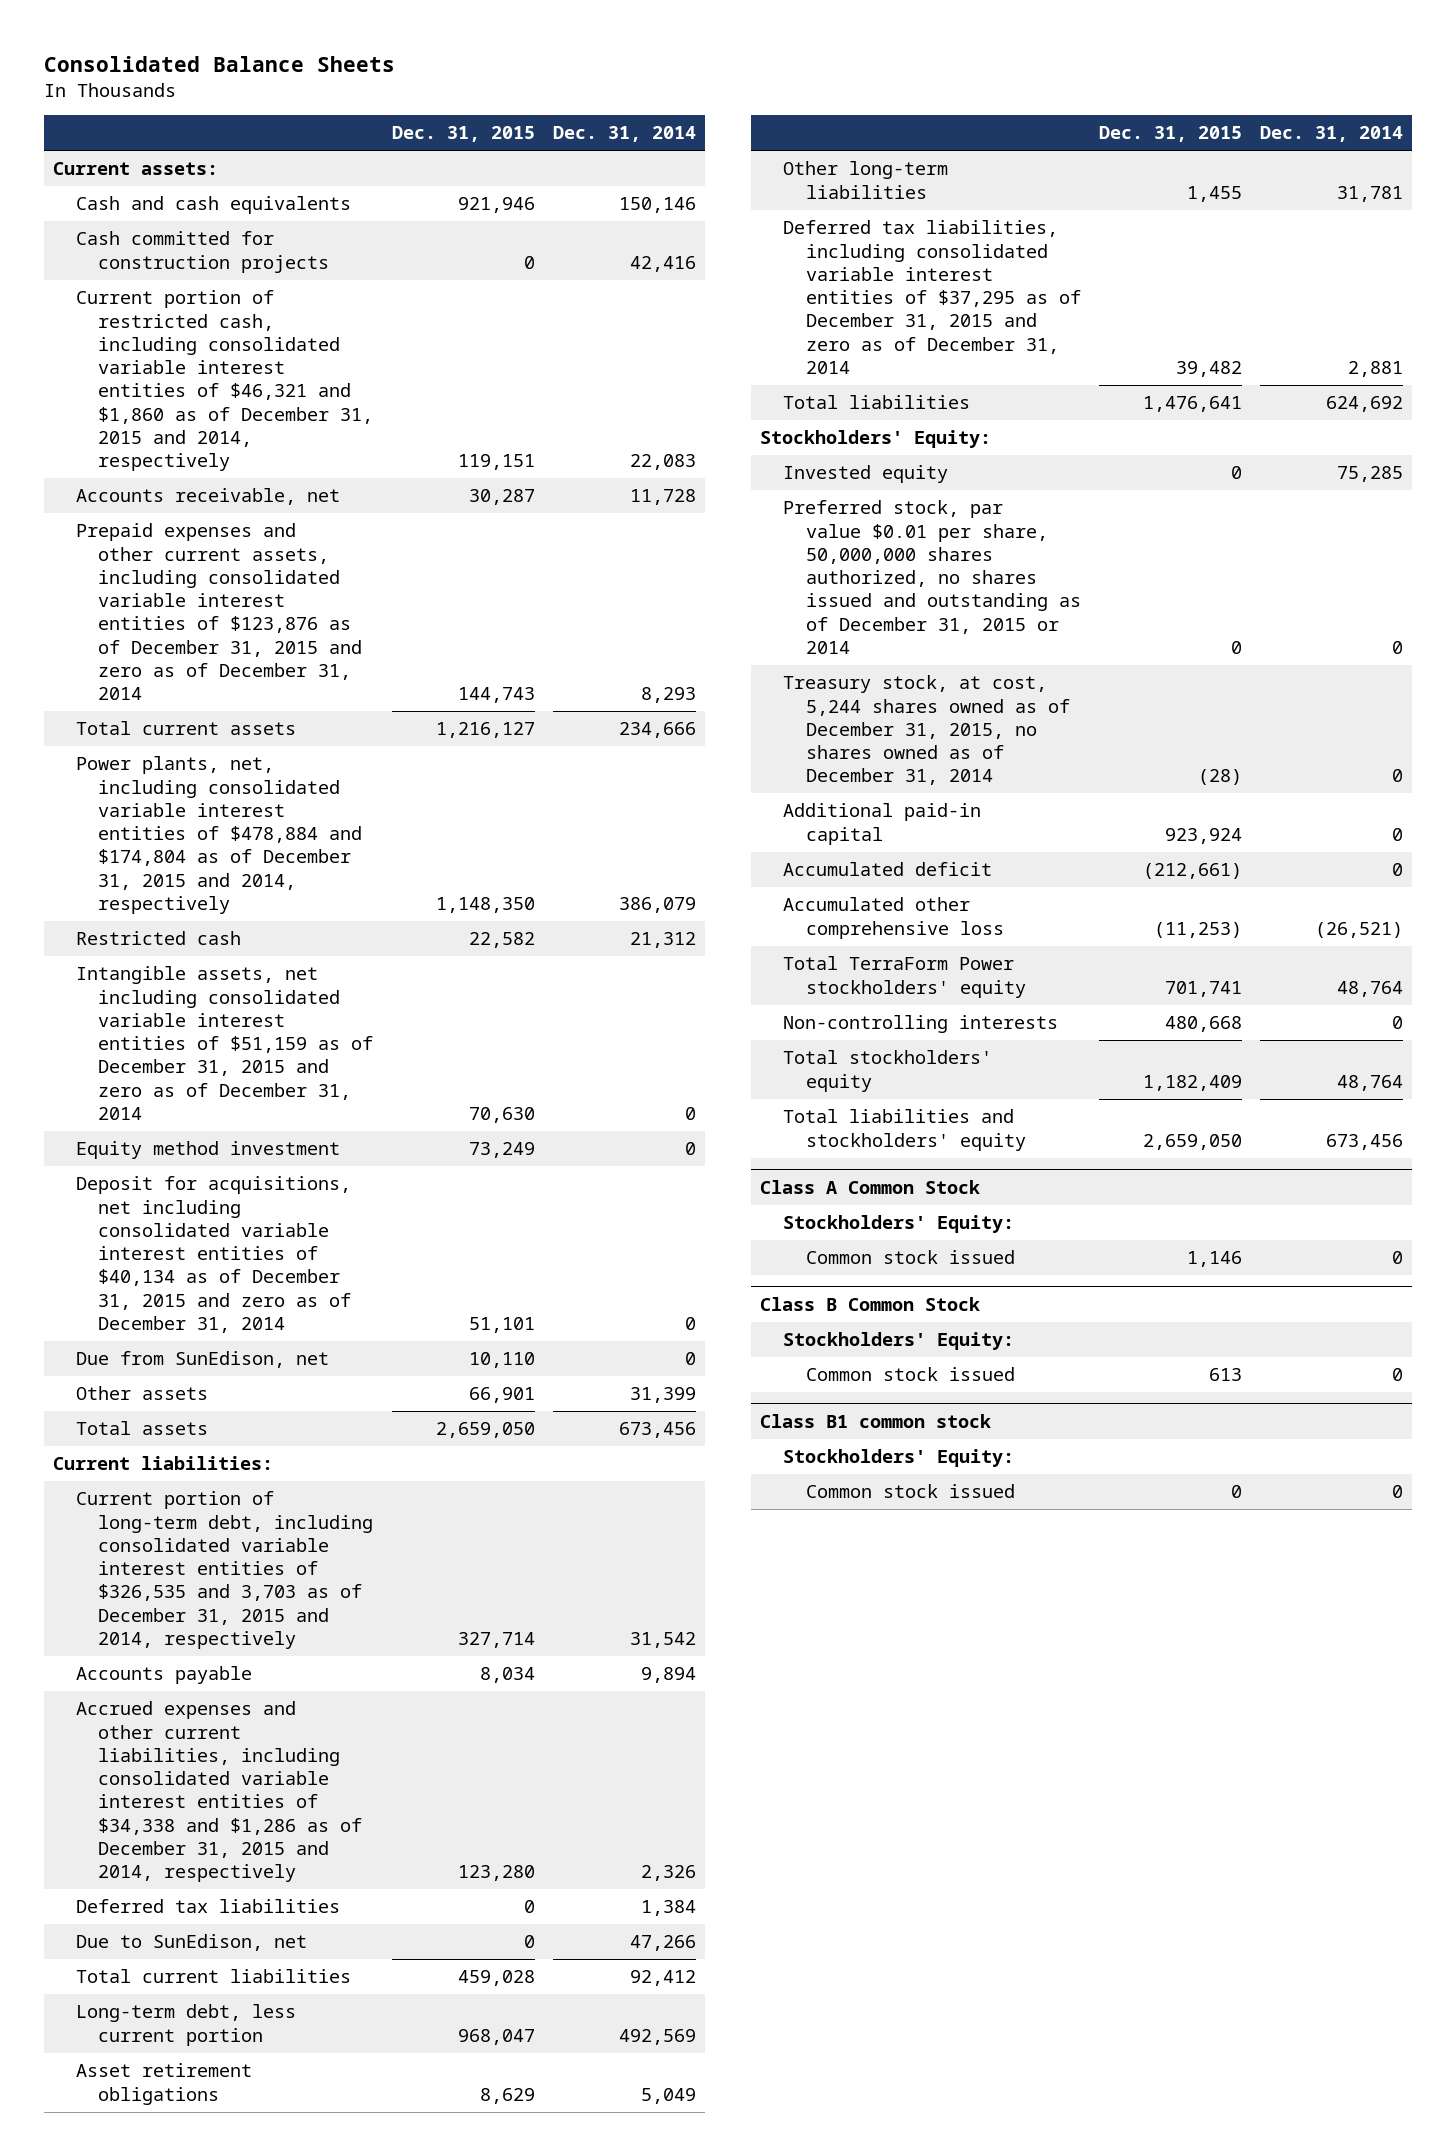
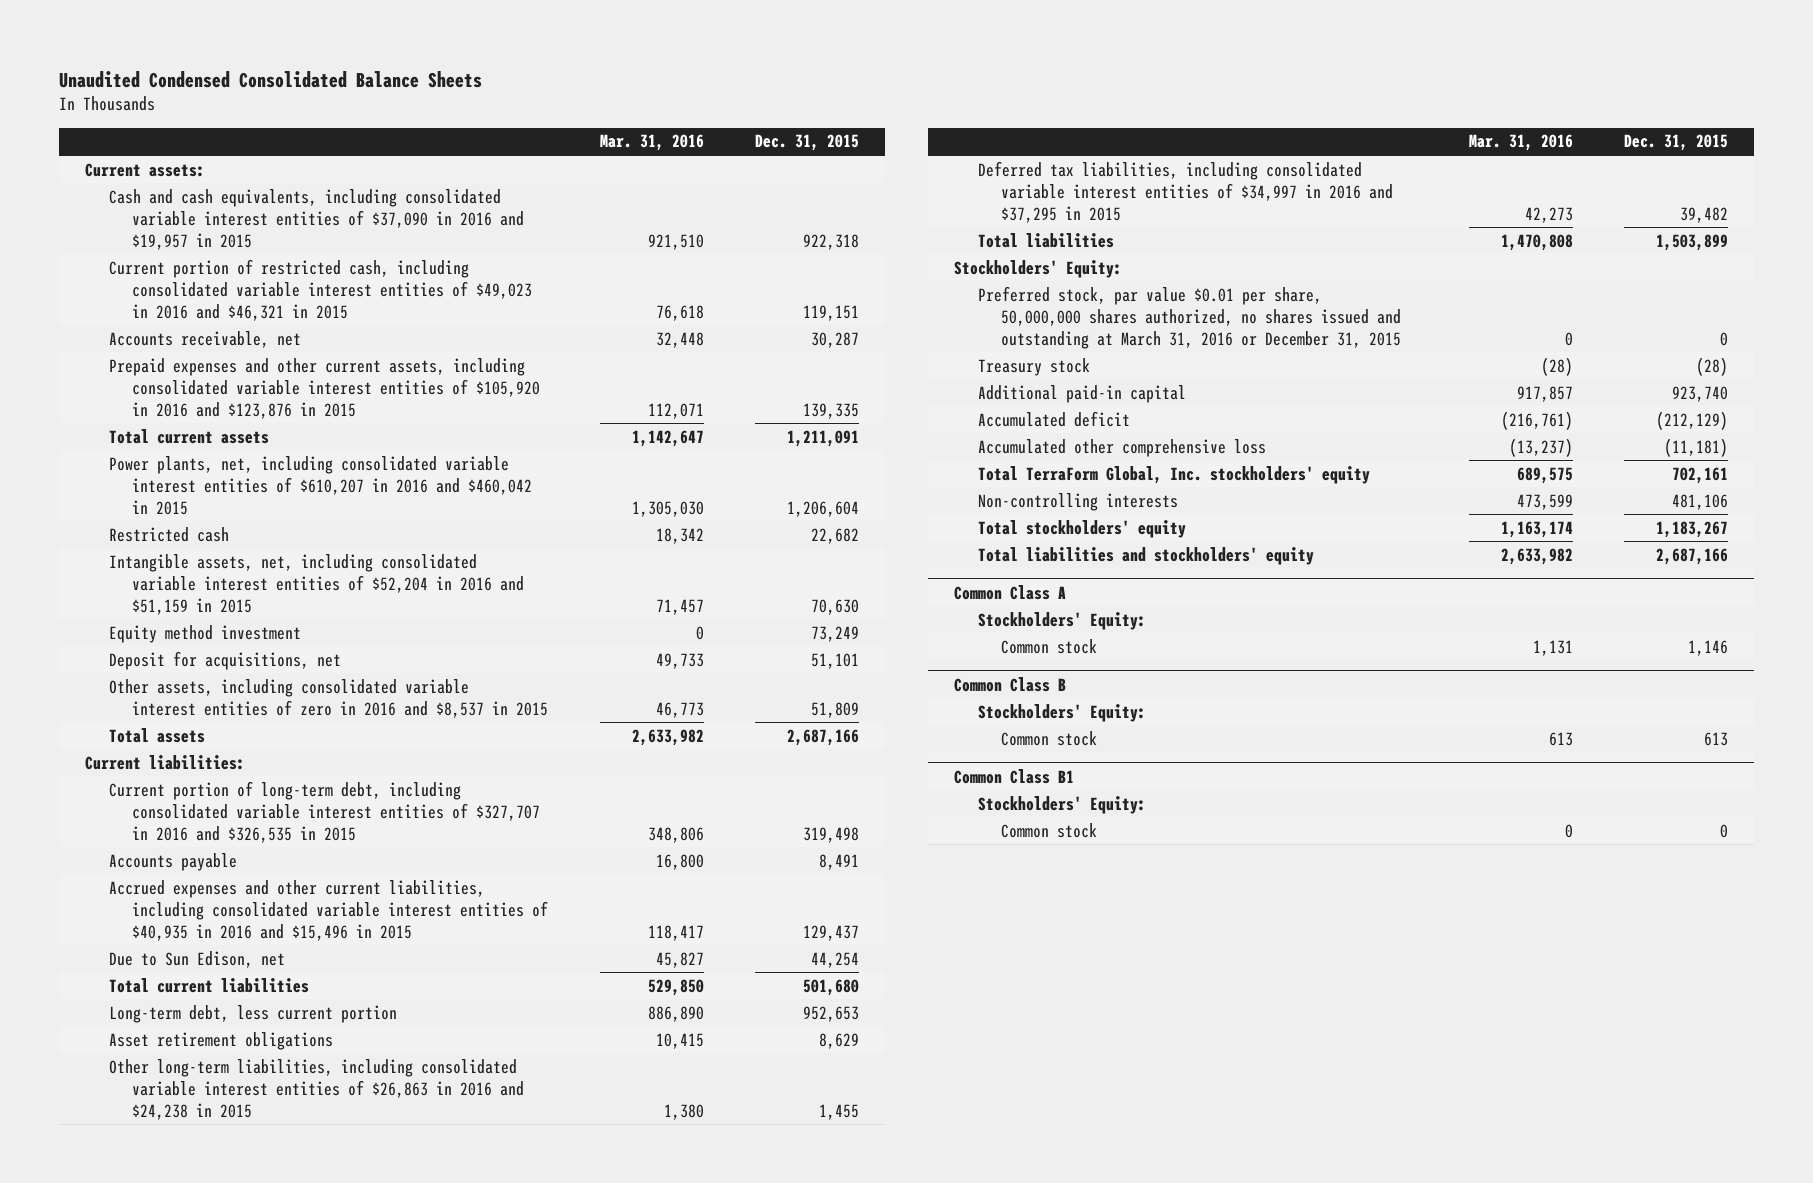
- Consolidated Balance Sheets
+ Unaudited Condensed Consolidated Balance Sheets
- | Dec. 31, 2015 | Dec. 31, 2014
+ | Mar. 31, 2016 | Dec. 31, 2015
- Cash and cash equivalents | 921,946 | 150,146
- Cash committed for construction projects | 0 | 42,416
- Current portion of restricted cash, including consolidated variable interest entities of $46,321 and $1,860 as of December 31, 2015 and 2014, respectively | 119,151 | 22,083
+ Cash and cash equivalents, including consolidated variable interest entities of $37,090 in 2016 and $19,957 in 2015 | 921,510 | 922,318
+ Current portion of restricted cash, including consolidated variable interest entities of $49,023 in 2016 and $46,321 in 2015 | 76,618 | 119,151
- Prepaid expenses and other current assets, including consolidated variable interest entities of $123,876 as of December 31, 2015 and zero as of December 31, 2014 | 144,743 | 8,293
- Total current assets | 1,216,127 | 234,666
- Power plants, net, including consolidated variable interest entities of $478,884 and $174,804 as of December 31, 2015 and 2014, respectively | 1,148,350 | 386,079
- Restricted cash | 22,582 | 21,312
- Intangible assets, net including consolidated variable interest entities of $51,159 as of December 31, 2015 and zero as of December 31, 2014 | 70,630 | 0
+ Prepaid expenses and other current assets, including consolidated variable interest entities of $105,920 in 2016 and $123,876 in 2015 | 112,071 | 139,335
+ Total current assets | 1,142,647 | 1,211,091
+ Power plants, net, including consolidated variable interest entities of $610,207 in 2016 and $460,042 in 2015 | 1,305,030 | 1,206,604
+ Restricted cash | 18,342 | 22,682
+ Intangible assets, net, including consolidated variable interest entities of $52,204 in 2016 and $51,159 in 2015 | 71,457 | 70,630
- Deposit for acquisitions, net including consolidated variable interest entities of $40,134 as of December 31, 2015 and zero as of December 31, 2014 | 51,101 | 0
- Due from SunEdison, net | 10,110 | 0
- Other assets | 66,901 | 31,399
- Total assets | 2,659,050 | 673,456
+ Deposit for acquisitions, net | 49,733 | 51,101
+ Other assets, including consolidated variable interest entities of zero in 2016 and $8,537 in 2015 | 46,773 | 51,809
+ Total assets | 2,633,982 | 2,687,166
- Current portion of long-term debt, including consolidated variable interest entities of $326,535 and 3,703 as of December 31, 2015 and 2014, respectively | 327,714 | 31,542
- Accounts payable | 8,034 | 9,894
- Accrued expenses and other current liabilities, including consolidated variable interest entities of $34,338 and $1,286 as of December 31, 2015 and 2014, respectively | 123,280 | 2,326
- Deferred tax liabilities | 0 | 1,384
- Due to SunEdison, net | 0 | 47,266
- Total current liabilities | 459,028 | 92,412
- Long-term debt, less current portion | 968,047 | 492,569
+ Current portion of long-term debt, including consolidated variable interest entities of $327,707 in 2016 and $326,535 in 2015 | 348,806 | 319,498
+ Accounts payable | 16,800 | 8,491
+ Accrued expenses and other current liabilities, including consolidated variable interest entities of $40,935 in 2016 and $15,496 in 2015 | 118,417 | 129,437
+ Due to Sun Edison, net | 45,827 | 44,254
+ Total current liabilities | 529,850 | 501,680
+ Long-term debt, less current portion | 886,890 | 952,653
- Other long-term liabilities | 1,455 | 31,781
- Deferred tax liabilities, including consolidated variable interest entities of $37,295 as of December 31, 2015 and zero as of December 31, 2014 | 39,482 | 2,881
- Total liabilities | 1,476,641 | 624,692
+ Other long-term liabilities, including consolidated variable interest entities of $26,863 in 2016 and $24,238 in 2015 | 1,380 | 1,455
+ Deferred tax liabilities, including consolidated variable interest entities of $34,997 in 2016 and $37,295 in 2015 | 42,273 | 39,482
+ Total liabilities | 1,470,808 | 1,503,899
- Invested equity | 0 | 75,285
- Preferred stock, par value $0.01 per share, 50,000,000 shares authorized, no shares issued and outstanding as of December 31, 2015 or 2014 | 0 | 0
- Treasury stock, at cost, 5,244 shares owned as of December 31, 2015, no shares owned as of December 31, 2014 | (28) | 0
- Additional paid-in capital | 923,924 | 0
- Accumulated deficit | (212,661) | 0
- Accumulated other comprehensive loss | (11,253) | (26,521)
- Total TerraForm Power stockholders' equity | 701,741 | 48,764
- Non-controlling interests | 480,668 | 0
- Total stockholders' equity | 1,182,409 | 48,764
- Total liabilities and stockholders' equity | 2,659,050 | 673,456
- Class A Common Stock
+ Preferred stock, par value $0.01 per share, 50,000,000 shares authorized, no shares issued and outstanding at March 31, 2016 or December 31, 2015 | 0 | 0
+ Treasury stock | (28) | (28)
+ Additional paid-in capital | 917,857 | 923,740
+ Accumulated deficit | (216,761) | (212,129)
+ Accumulated other comprehensive loss | (13,237) | (11,181)
+ Total TerraForm Global, Inc. stockholders' equity | 689,575 | 702,161
+ Non-controlling interests | 473,599 | 481,106
+ Total stockholders' equity | 1,163,174 | 1,183,267
+ Total liabilities and stockholders' equity | 2,633,982 | 2,687,166
+ Common Class A
- Common stock issued | 1,146 | 0
- Class B Common Stock
+ Common stock | 1,131 | 1,146
+ Common Class B
- Common stock issued | 613 | 0
- Class B1 common stock
+ Common stock | 613 | 613
+ Common Class B1
- Common stock issued | 0 | 0
+ Common stock | 0 | 0

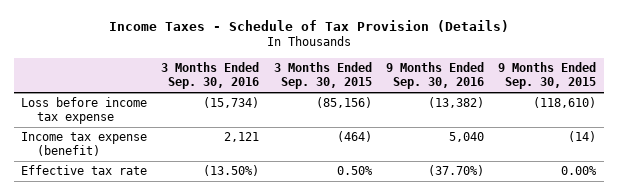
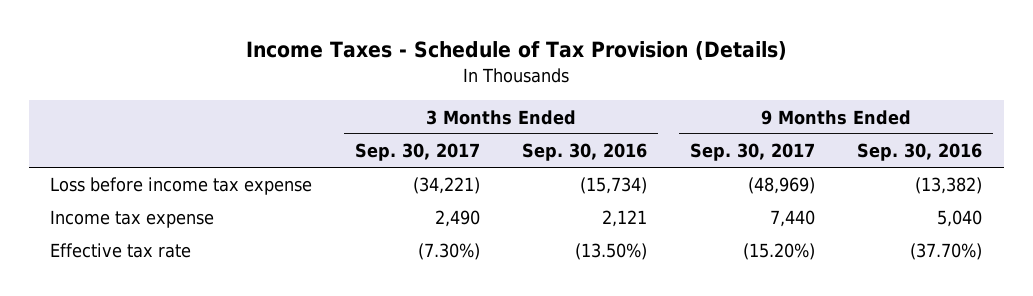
- | 3 Months Ended Sep. 30, 2016 | 3 Months Ended Sep. 30, 2015 | 9 Months Ended Sep. 30, 2016 | 9 Months Ended Sep. 30, 2015
+ | 3 Months Ended Sep. 30, 2017 | 3 Months Ended Sep. 30, 2016 | 9 Months Ended Sep. 30, 2017 | 9 Months Ended Sep. 30, 2016
- Income tax expense (benefit) | 2,121 | (464) | 5,040 | (14)
+ Income tax expense | 2,490 | 2,121 | 7,440 | 5,040

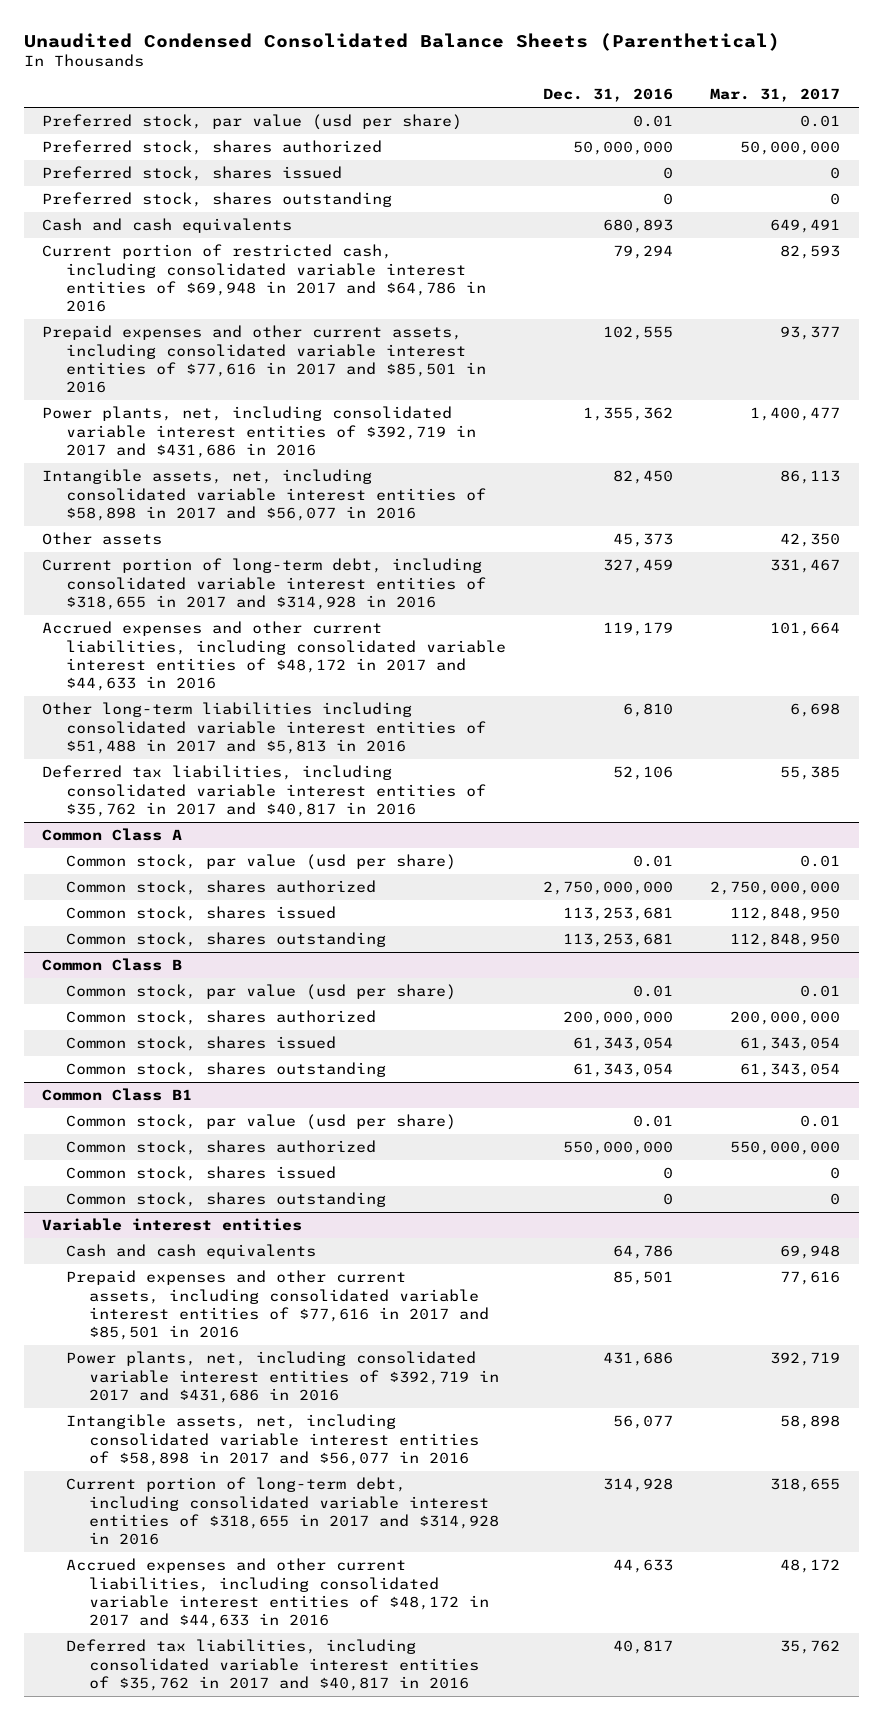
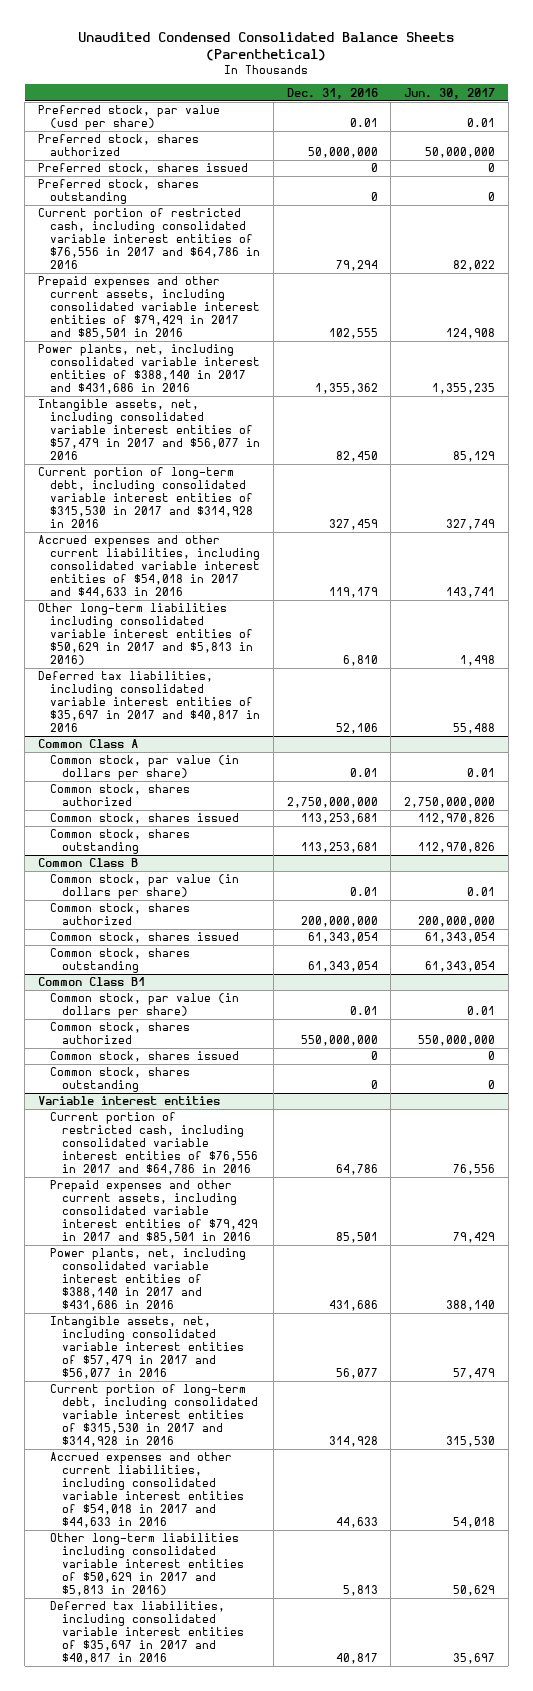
- | Dec. 31, 2016 | Mar. 31, 2017
+ | Dec. 31, 2016 | Jun. 30, 2017
- Cash and cash equivalents | 680,893 | 649,491
- Current portion of restricted cash, including consolidated variable interest entities of $69,948 in 2017 and $64,786 in 2016 | 79,294 | 82,593
- Prepaid expenses and other current assets, including consolidated variable interest entities of $77,616 in 2017 and $85,501 in 2016 | 102,555 | 93,377
- Power plants, net, including consolidated variable interest entities of $392,719 in 2017 and $431,686 in 2016 | 1,355,362 | 1,400,477
- Intangible assets, net, including consolidated variable interest entities of $58,898 in 2017 and $56,077 in 2016 | 82,450 | 86,113
- Other assets | 45,373 | 42,350
- Current portion of long-term debt, including consolidated variable interest entities of $318,655 in 2017 and $314,928 in 2016 | 327,459 | 331,467
- Accrued expenses and other current liabilities, including consolidated variable interest entities of $48,172 in 2017 and $44,633 in 2016 | 119,179 | 101,664
- Other long-term liabilities including consolidated variable interest entities of $51,488 in 2017 and $5,813 in 2016 | 6,810 | 6,698
- Deferred tax liabilities, including consolidated variable interest entities of $35,762 in 2017 and $40,817 in 2016 | 52,106 | 55,385
+ Current portion of restricted cash, including consolidated variable interest entities of $76,556 in 2017 and $64,786 in 2016 | 79,294 | 82,022
+ Prepaid expenses and other current assets, including consolidated variable interest entities of $79,429 in 2017 and $85,501 in 2016 | 102,555 | 124,908
+ Power plants, net, including consolidated variable interest entities of $388,140 in 2017 and $431,686 in 2016 | 1,355,362 | 1,355,235
+ Intangible assets, net, including consolidated variable interest entities of $57,479 in 2017 and $56,077 in 2016 | 82,450 | 85,129
+ Current portion of long-term debt, including consolidated variable interest entities of $315,530 in 2017 and $314,928 in 2016 | 327,459 | 327,749
+ Accrued expenses and other current liabilities, including consolidated variable interest entities of $54,018 in 2017 and $44,633 in 2016 | 119,179 | 143,741
+ Other long-term liabilities including consolidated variable interest entities of $50,629 in 2017 and $5,813 in 2016) | 6,810 | 1,498
+ Deferred tax liabilities, including consolidated variable interest entities of $35,697 in 2017 and $40,817 in 2016 | 52,106 | 55,488
@ Common Class A
- Common stock, par value (usd per share) | 0.01 | 0.01
+ Common stock, par value (in dollars per share) | 0.01 | 0.01
@ Common Class B
- Common stock, par value (usd per share) | 0.01 | 0.01
+ Common stock, par value (in dollars per share) | 0.01 | 0.01
@ Common Class B1
- Common stock, par value (usd per share) | 0.01 | 0.01
+ Common stock, par value (in dollars per share) | 0.01 | 0.01
@ Variable interest entities
- Cash and cash equivalents | 64,786 | 69,948
- Prepaid expenses and other current assets, including consolidated variable interest entities of $77,616 in 2017 and $85,501 in 2016 | 85,501 | 77,616
- Power plants, net, including consolidated variable interest entities of $392,719 in 2017 and $431,686 in 2016 | 431,686 | 392,719
- Intangible assets, net, including consolidated variable interest entities of $58,898 in 2017 and $56,077 in 2016 | 56,077 | 58,898
- Current portion of long-term debt, including consolidated variable interest entities of $318,655 in 2017 and $314,928 in 2016 | 314,928 | 318,655
- Accrued expenses and other current liabilities, including consolidated variable interest entities of $48,172 in 2017 and $44,633 in 2016 | 44,633 | 48,172
- Deferred tax liabilities, including consolidated variable interest entities of $35,762 in 2017 and $40,817 in 2016 | 40,817 | 35,762
+ Current portion of restricted cash, including consolidated variable interest entities of $76,556 in 2017 and $64,786 in 2016 | 64,786 | 76,556
+ Prepaid expenses and other current assets, including consolidated variable interest entities of $79,429 in 2017 and $85,501 in 2016 | 85,501 | 79,429
+ Power plants, net, including consolidated variable interest entities of $388,140 in 2017 and $431,686 in 2016 | 431,686 | 388,140
+ Intangible assets, net, including consolidated variable interest entities of $57,479 in 2017 and $56,077 in 2016 | 56,077 | 57,479
+ Current portion of long-term debt, including consolidated variable interest entities of $315,530 in 2017 and $314,928 in 2016 | 314,928 | 315,530
+ Accrued expenses and other current liabilities, including consolidated variable interest entities of $54,018 in 2017 and $44,633 in 2016 | 44,633 | 54,018
+ Other long-term liabilities including consolidated variable interest entities of $50,629 in 2017 and $5,813 in 2016) | 5,813 | 50,629
+ Deferred tax liabilities, including consolidated variable interest entities of $35,697 in 2017 and $40,817 in 2016 | 40,817 | 35,697

